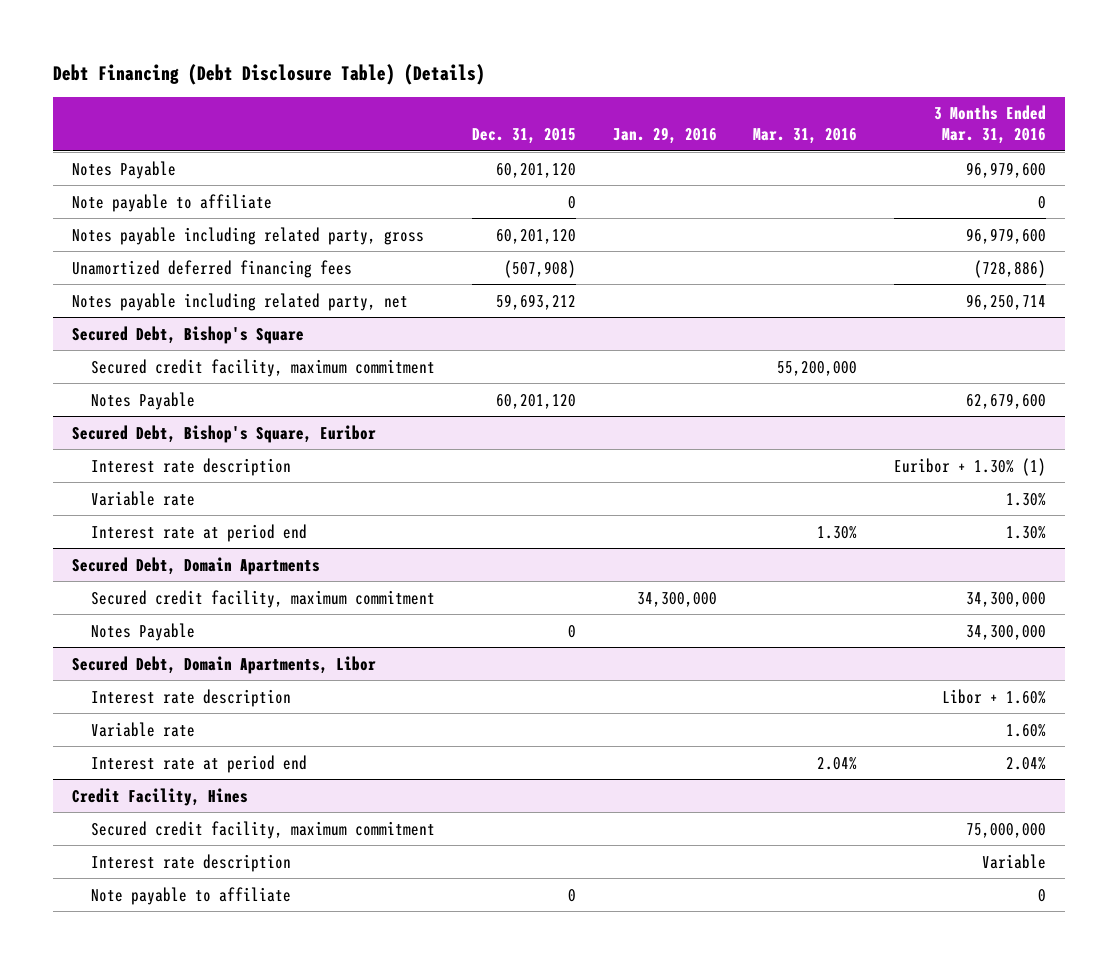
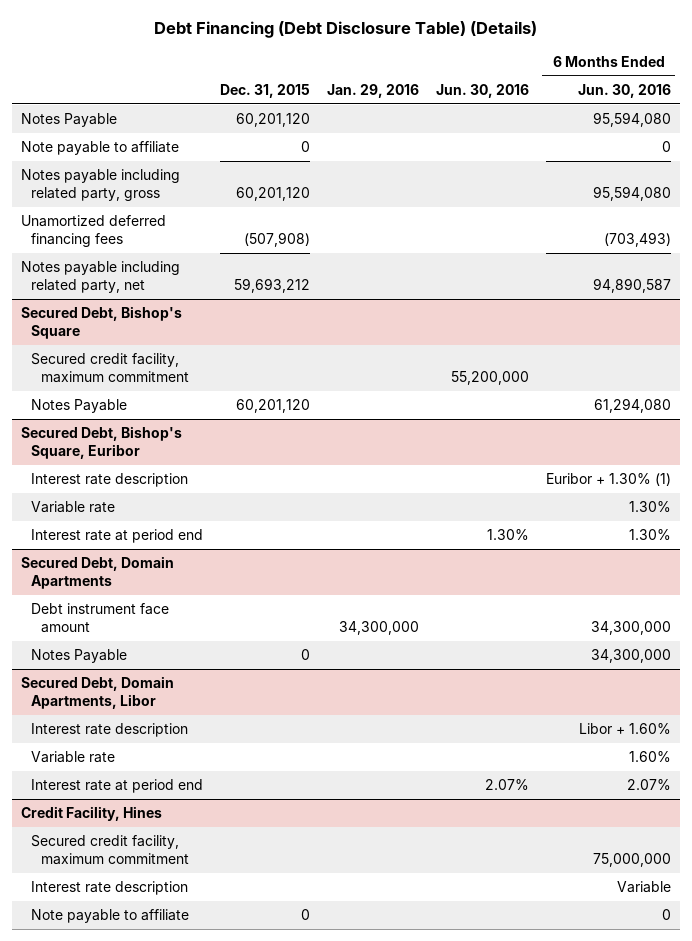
- | Dec. 31, 2015 | Jan. 29, 2016 | Mar. 31, 2016 | 3 Months Ended Mar. 31, 2016
+ | Dec. 31, 2015 | Jan. 29, 2016 | Jun. 30, 2016 | 6 Months Ended Jun. 30, 2016
@ Secured Debt, Domain Apartments
- Secured credit facility, maximum commitment | | 34,300,000 | | 34,300,000
+ Debt instrument face amount | | 34,300,000 | | 34,300,000

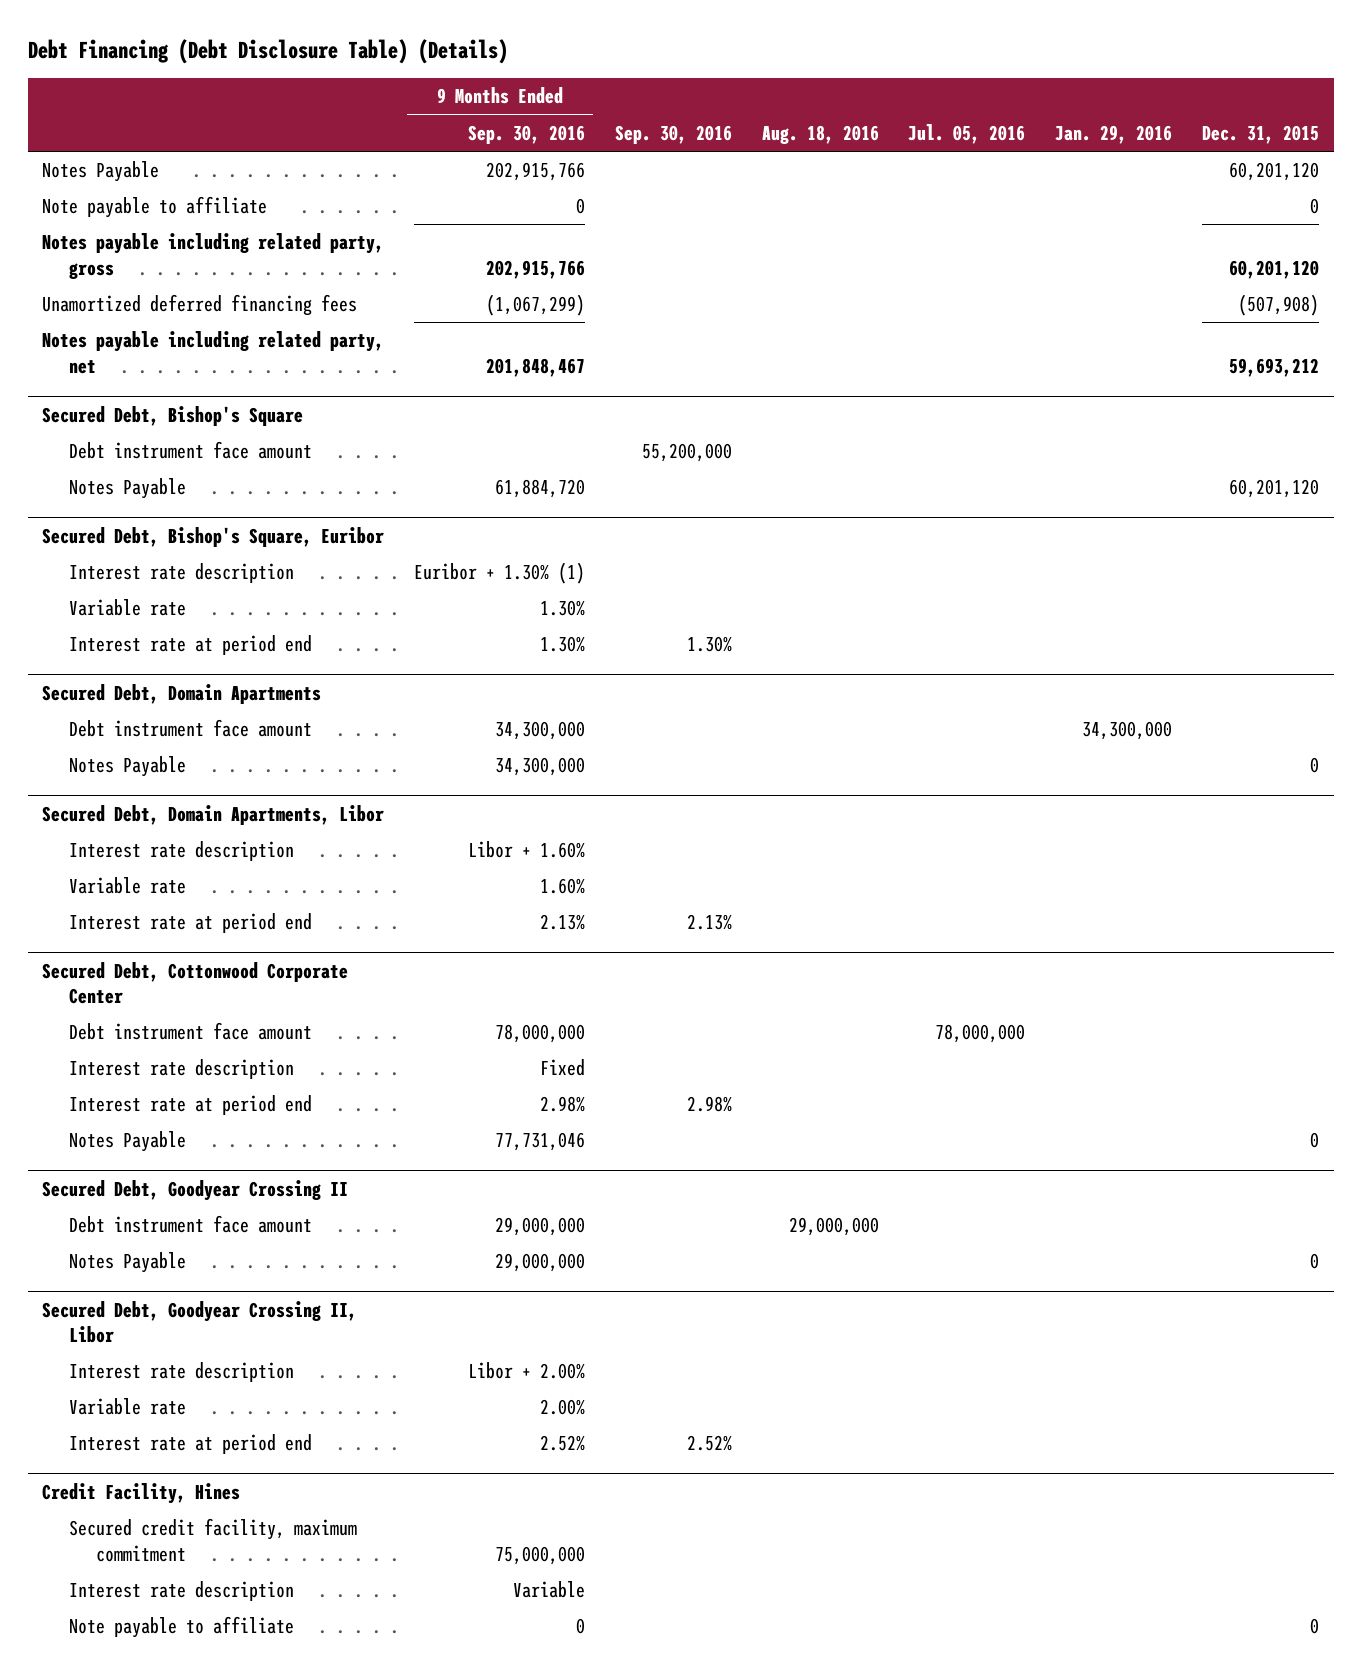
- | Dec. 31, 2015 | Jan. 29, 2016 | Jun. 30, 2016 | 6 Months Ended Jun. 30, 2016
+ | 9 Months Ended Sep. 30, 2016 | Sep. 30, 2016 | Aug. 18, 2016 | Jul. 05, 2016 | Jan. 29, 2016 | Dec. 31, 2015
@ Secured Debt, Bishop's Square
- Secured credit facility, maximum commitment | | | 55,200,000 |
+ Debt instrument face amount | | 55,200,000 | | | |
+ Secured Debt, Cottonwood Corporate Center
+ Debt instrument face amount | 78,000,000 | | | 78,000,000 | |
+ Interest rate description | Fixed | | | | |
+ Interest rate at period end | 2.98% | 2.98% | | | |
+ Notes Payable | 77,731,046 | | | | | 0
+ Secured Debt, Goodyear Crossing II
+ Debt instrument face amount | 29,000,000 | | 29,000,000 | | |
+ Notes Payable | 29,000,000 | | | | | 0
+ Secured Debt, Goodyear Crossing II, Libor
+ Interest rate description | Libor + 2.00% | | | | |
+ Variable rate | 2.00% | | | | |
+ Interest rate at period end | 2.52% | 2.52% | | | |

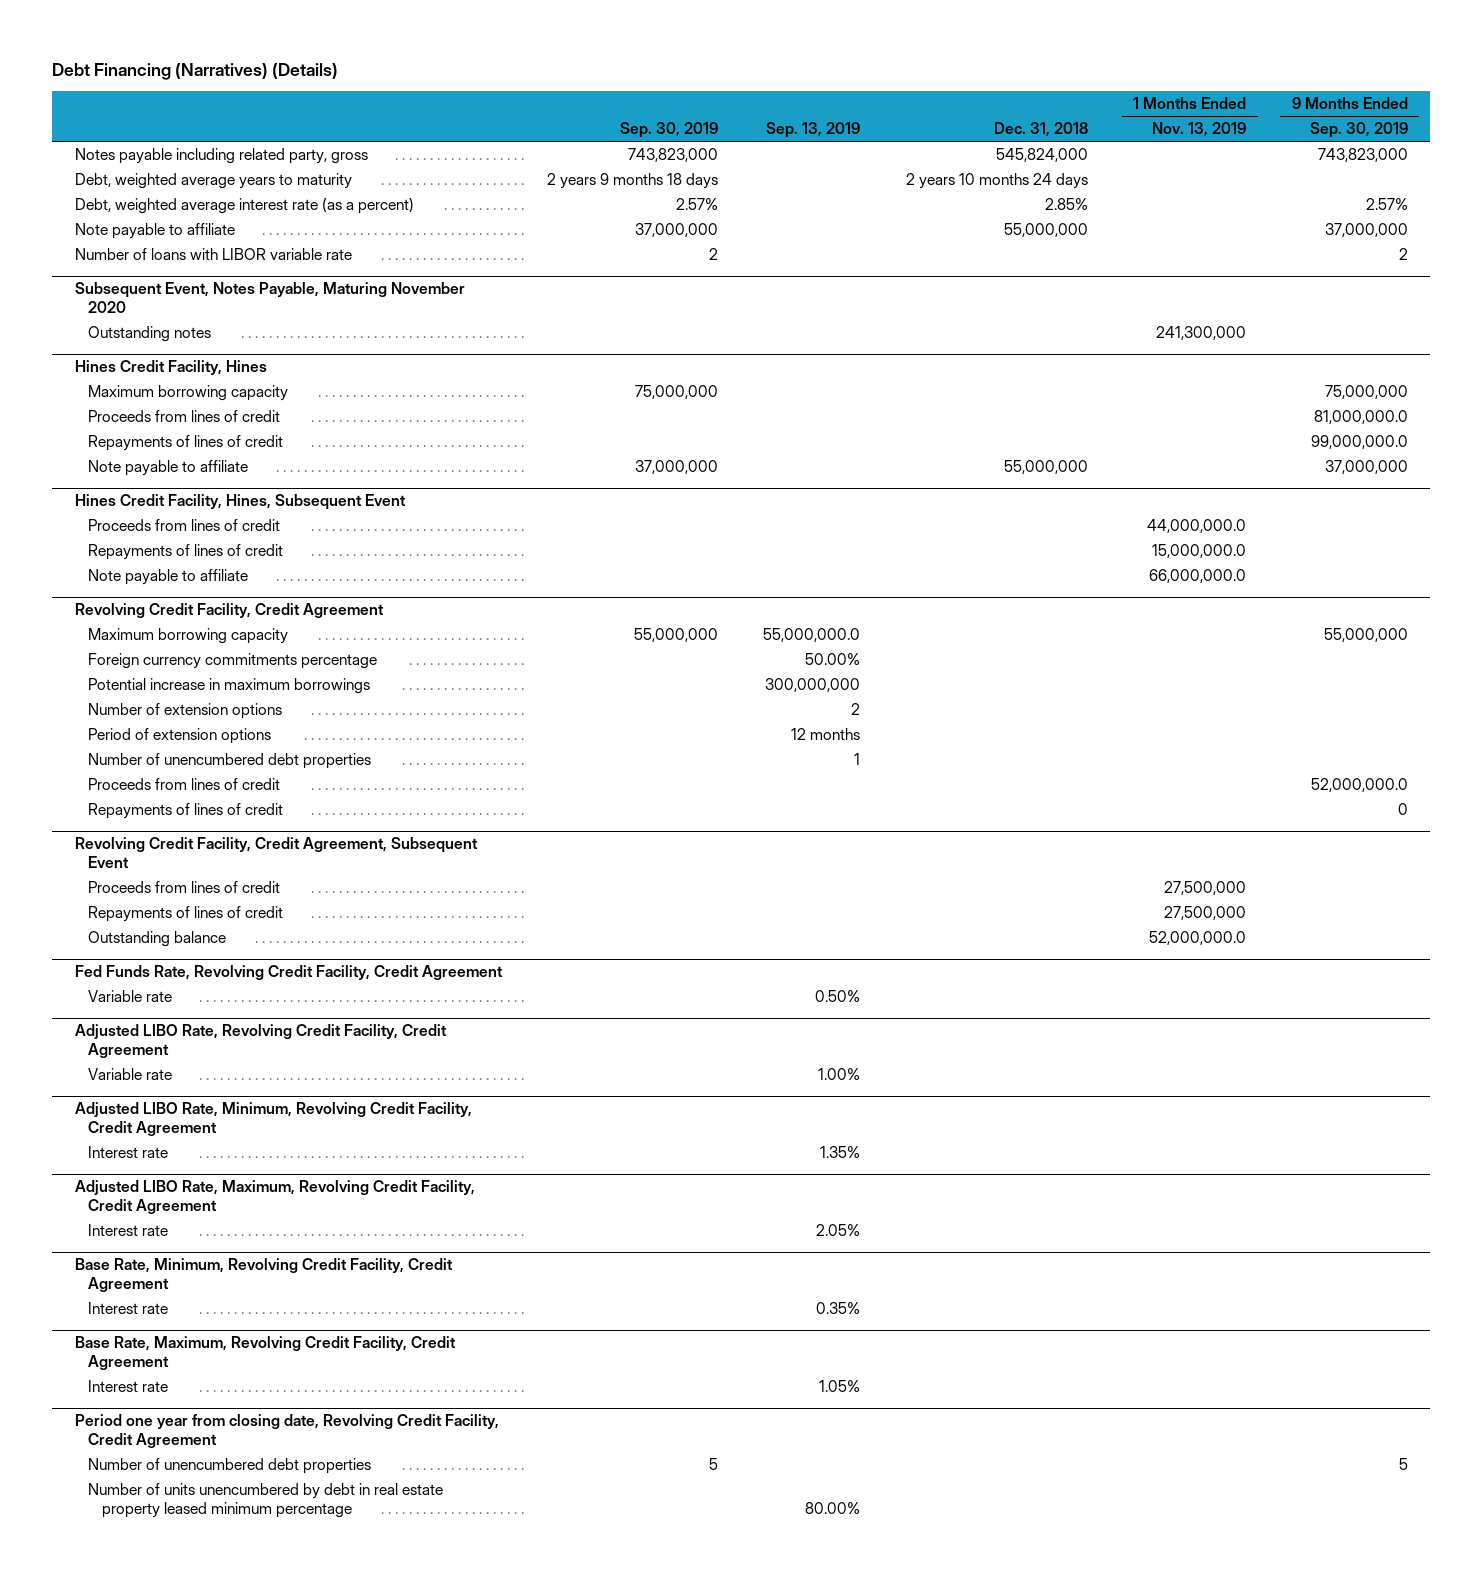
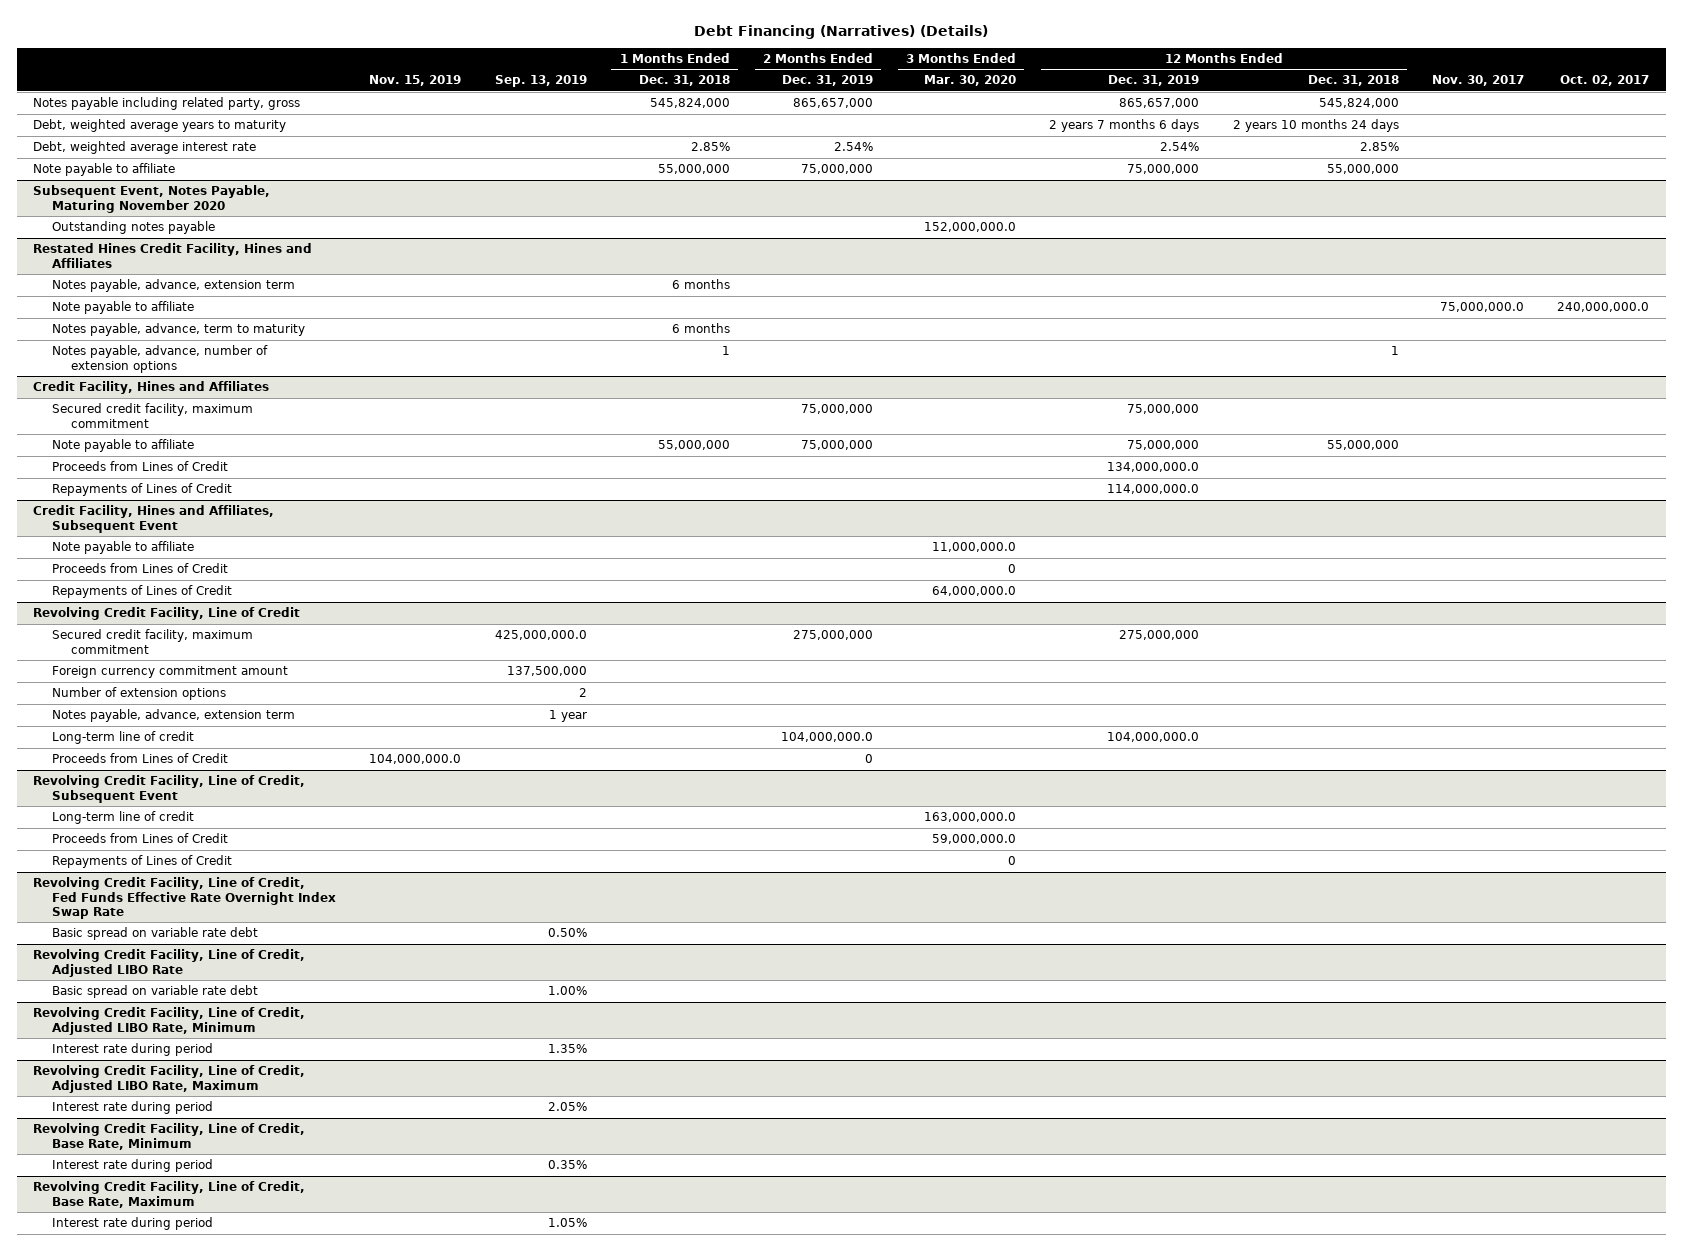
- | Sep. 30, 2019 | Sep. 13, 2019 | Dec. 31, 2018 | 1 Months Ended Nov. 13, 2019 | 9 Months Ended Sep. 30, 2019
+ | Nov. 15, 2019 | Sep. 13, 2019 | 1 Months Ended Dec. 31, 2018 | 2 Months Ended Dec. 31, 2019 | 3 Months Ended Mar. 30, 2020 | 12 Months Ended Dec. 31, 2019 | 12 Months Ended Dec. 31, 2018 | Nov. 30, 2017 | Oct. 02, 2017
- Debt, weighted average interest rate (as a percent) | 2.57% | | 2.85% | | 2.57%
+ Debt, weighted average interest rate | | | 2.85% | 2.54% | | 2.54% | 2.85% | |
- Number of loans with LIBOR variable rate | 2 | | | | 2
@ Subsequent Event, Notes Payable, Maturing November 2020
- Outstanding notes | | | | 241,300,000 |
- Hines Credit Facility, Hines
- Maximum borrowing capacity | 75,000,000 | | | | 75,000,000
- Proceeds from lines of credit | | | | | 81,000,000.0
- Repayments of lines of credit | | | | | 99,000,000.0
@ Subsequent Event, Notes Payable, Maturing November 2020
+ Outstanding notes payable | | | | | 152,000,000.0 | | | |
+ Restated Hines Credit Facility, Hines and Affiliates
+ Notes payable, advance, extension term | | | 6 months | | | | | |
+ Note payable to affiliate | | | | | | | | 75,000,000.0 | 240,000,000.0
+ Notes payable, advance, term to maturity | | | 6 months | | | | | |
+ Notes payable, advance, number of extension options | | | 1 | | | | 1 | |
+ Credit Facility, Hines and Affiliates
+ Secured credit facility, maximum commitment | | | | 75,000,000 | | 75,000,000 | | |
- Hines Credit Facility, Hines, Subsequent Event
- Proceeds from lines of credit | | | | 44,000,000.0 |
- Repayments of lines of credit | | | | 15,000,000.0 |
+ Proceeds from Lines of Credit | | | | | | 134,000,000.0 | | |
+ Repayments of Lines of Credit | | | | | | 114,000,000.0 | | |
+ Credit Facility, Hines and Affiliates, Subsequent Event
- Revolving Credit Facility, Credit Agreement
- Maximum borrowing capacity | 55,000,000 | 55,000,000.0 | | | 55,000,000
- Foreign currency commitments percentage | | 50.00% | | |
- Potential increase in maximum borrowings | | 300,000,000 | | |
+ Proceeds from Lines of Credit | | | | | 0 | | | |
+ Repayments of Lines of Credit | | | | | 64,000,000.0 | | | |
+ Revolving Credit Facility, Line of Credit
+ Secured credit facility, maximum commitment | | 425,000,000.0 | | 275,000,000 | | 275,000,000 | | |
+ Foreign currency commitment amount | | 137,500,000 | | | | | | |
- Period of extension options | | 12 months | | |
- Number of unencumbered debt properties | | 1 | | |
- Proceeds from lines of credit | | | | | 52,000,000.0
- Repayments of lines of credit | | | | | 0
- Revolving Credit Facility, Credit Agreement, Subsequent Event
- Proceeds from lines of credit | | | | 27,500,000 |
- Repayments of lines of credit | | | | 27,500,000 |
- Outstanding balance | | | | 52,000,000.0 |
- Fed Funds Rate, Revolving Credit Facility, Credit Agreement
- Variable rate | | 0.50% | | |
- Adjusted LIBO Rate, Revolving Credit Facility, Credit Agreement
- Variable rate | | 1.00% | | |
- Adjusted LIBO Rate, Minimum, Revolving Credit Facility, Credit Agreement
- Interest rate | | 1.35% | | |
- Adjusted LIBO Rate, Maximum, Revolving Credit Facility, Credit Agreement
- Interest rate | | 2.05% | | |
- Base Rate, Minimum, Revolving Credit Facility, Credit Agreement
- Interest rate | | 0.35% | | |
- Base Rate, Maximum, Revolving Credit Facility, Credit Agreement
- Interest rate | | 1.05% | | |
- Period one year from closing date, Revolving Credit Facility, Credit Agreement
- Number of unencumbered debt properties | 5 | | | | 5
- Number of units unencumbered by debt in real estate property leased minimum percentage | | 80.00% | | |
+ Notes payable, advance, extension term | | 1 year | | | | | | |
+ Long-term line of credit | | | | 104,000,000.0 | | 104,000,000.0 | | |
+ Proceeds from Lines of Credit | 104,000,000.0 | | | 0 | | | | |
+ Revolving Credit Facility, Line of Credit, Subsequent Event
+ Long-term line of credit | | | | | 163,000,000.0 | | | |
+ Proceeds from Lines of Credit | | | | | 59,000,000.0 | | | |
+ Repayments of Lines of Credit | | | | | 0 | | | |
+ Revolving Credit Facility, Line of Credit, Fed Funds Effective Rate Overnight Index Swap Rate
+ Basic spread on variable rate debt | | 0.50% | | | | | | |
+ Revolving Credit Facility, Line of Credit, Adjusted LIBO Rate
+ Basic spread on variable rate debt | | 1.00% | | | | | | |
+ Revolving Credit Facility, Line of Credit, Adjusted LIBO Rate, Minimum
+ Interest rate during period | | 1.35% | | | | | | |
+ Revolving Credit Facility, Line of Credit, Adjusted LIBO Rate, Maximum
+ Interest rate during period | | 2.05% | | | | | | |
+ Revolving Credit Facility, Line of Credit, Base Rate, Minimum
+ Interest rate during period | | 0.35% | | | | | | |
+ Revolving Credit Facility, Line of Credit, Base Rate, Maximum
+ Interest rate during period | | 1.05% | | | | | | |

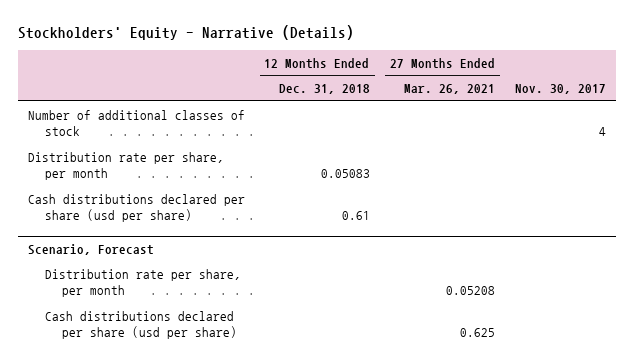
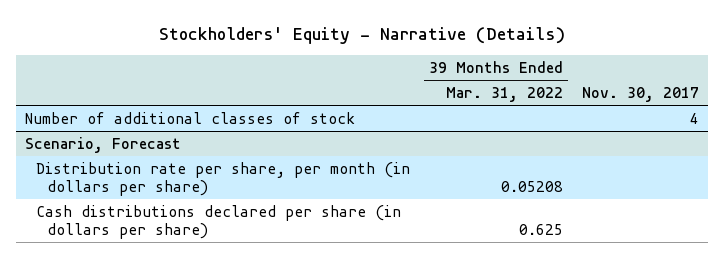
- | 12 Months Ended Dec. 31, 2018 | 27 Months Ended Mar. 26, 2021 | Nov. 30, 2017
+ | 39 Months Ended Mar. 31, 2022 | Nov. 30, 2017
- Distribution rate per share, per month | 0.05083 | |
- Cash distributions declared per share (usd per share) | 0.61 | |
@ Scenario, Forecast
- Distribution rate per share, per month | | 0.05208 |
- Cash distributions declared per share (usd per share) | | 0.625 |
+ Distribution rate per share, per month (in dollars per share) | 0.05208 |
+ Cash distributions declared per share (in dollars per share) | 0.625 |

